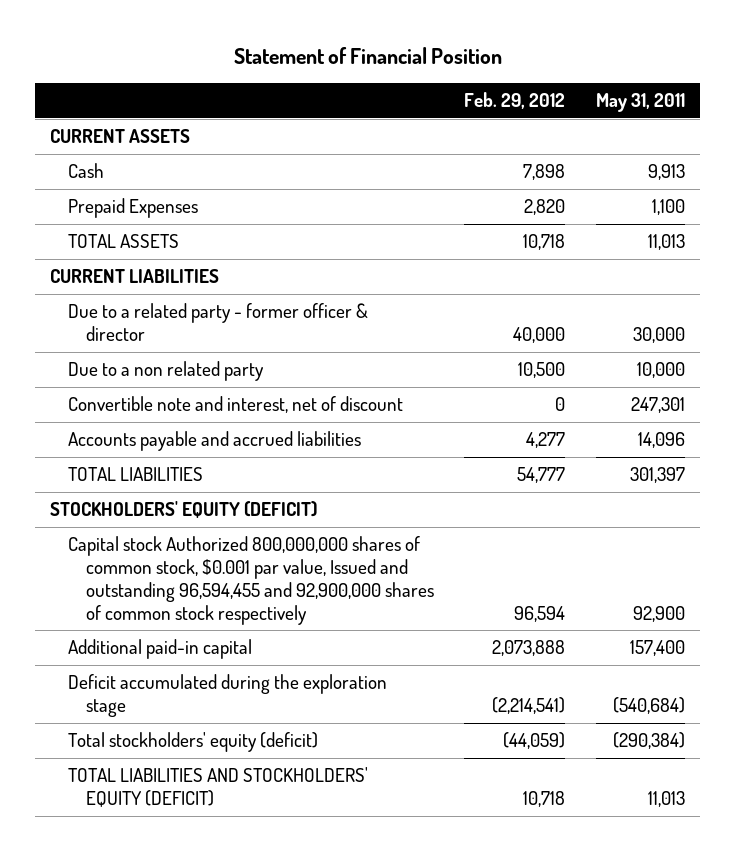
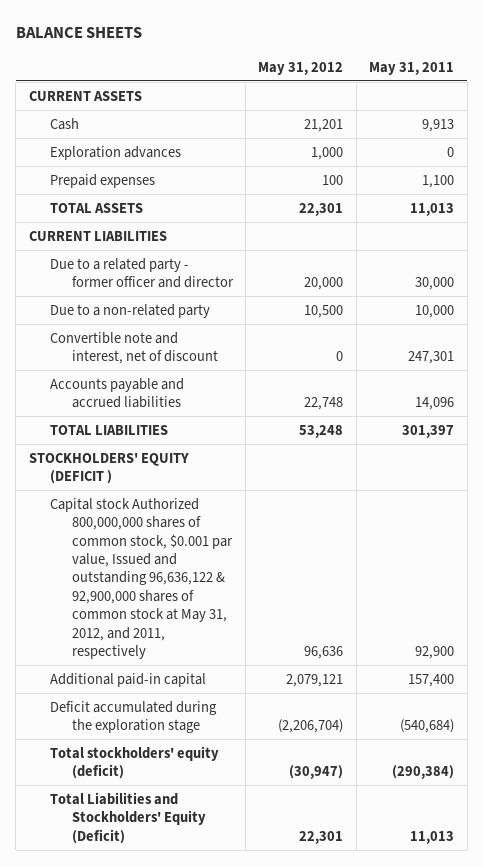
- Statement of Financial Position
+ BALANCE SHEETS
- | Feb. 29, 2012 | May 31, 2011
+ | May 31, 2012 | May 31, 2011
- Prepaid Expenses | 2,820 | 1,100
+ Exploration advances | 1,000 | 0
+ Prepaid expenses | 100 | 1,100
- Due to a related party - former officer & director | 40,000 | 30,000
- Due to a non related party | 10,500 | 10,000
+ Due to a related party - former officer and director | 20,000 | 30,000
+ Due to a non-related party | 10,500 | 10,000
- STOCKHOLDERS' EQUITY (DEFICIT)
- Capital stock Authorized 800,000,000 shares of common stock, $0.001 par value, Issued and outstanding 96,594,455 and 92,900,000 shares of common stock respectively | 96,594 | 92,900
+ STOCKHOLDERS' EQUITY (DEFICIT )
+ Capital stock Authorized 800,000,000 shares of common stock, $0.001 par value, Issued and outstanding 96,636,122 & 92,900,000 shares of common stock at May 31, 2012, and 2011, respectively | 96,636 | 92,900
- TOTAL LIABILITIES AND STOCKHOLDERS' EQUITY (DEFICIT) | 10,718 | 11,013
+ Total Liabilities and Stockholders' Equity (Deficit) | 22,301 | 11,013

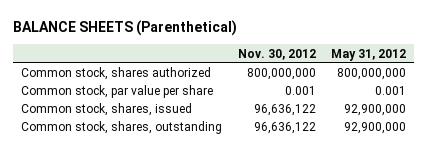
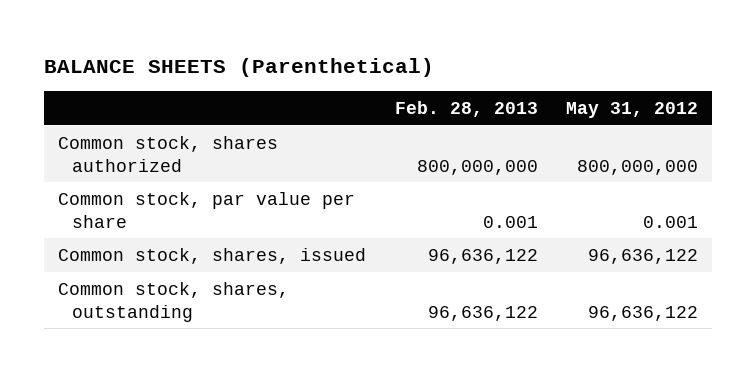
- | Nov. 30, 2012 | May 31, 2012
+ | Feb. 28, 2013 | May 31, 2012
- Common stock, shares, issued | 96,636,122 | 92,900,000
- Common stock, shares, outstanding | 96,636,122 | 92,900,000
+ Common stock, shares, issued | 96,636,122 | 96,636,122
+ Common stock, shares, outstanding | 96,636,122 | 96,636,122

